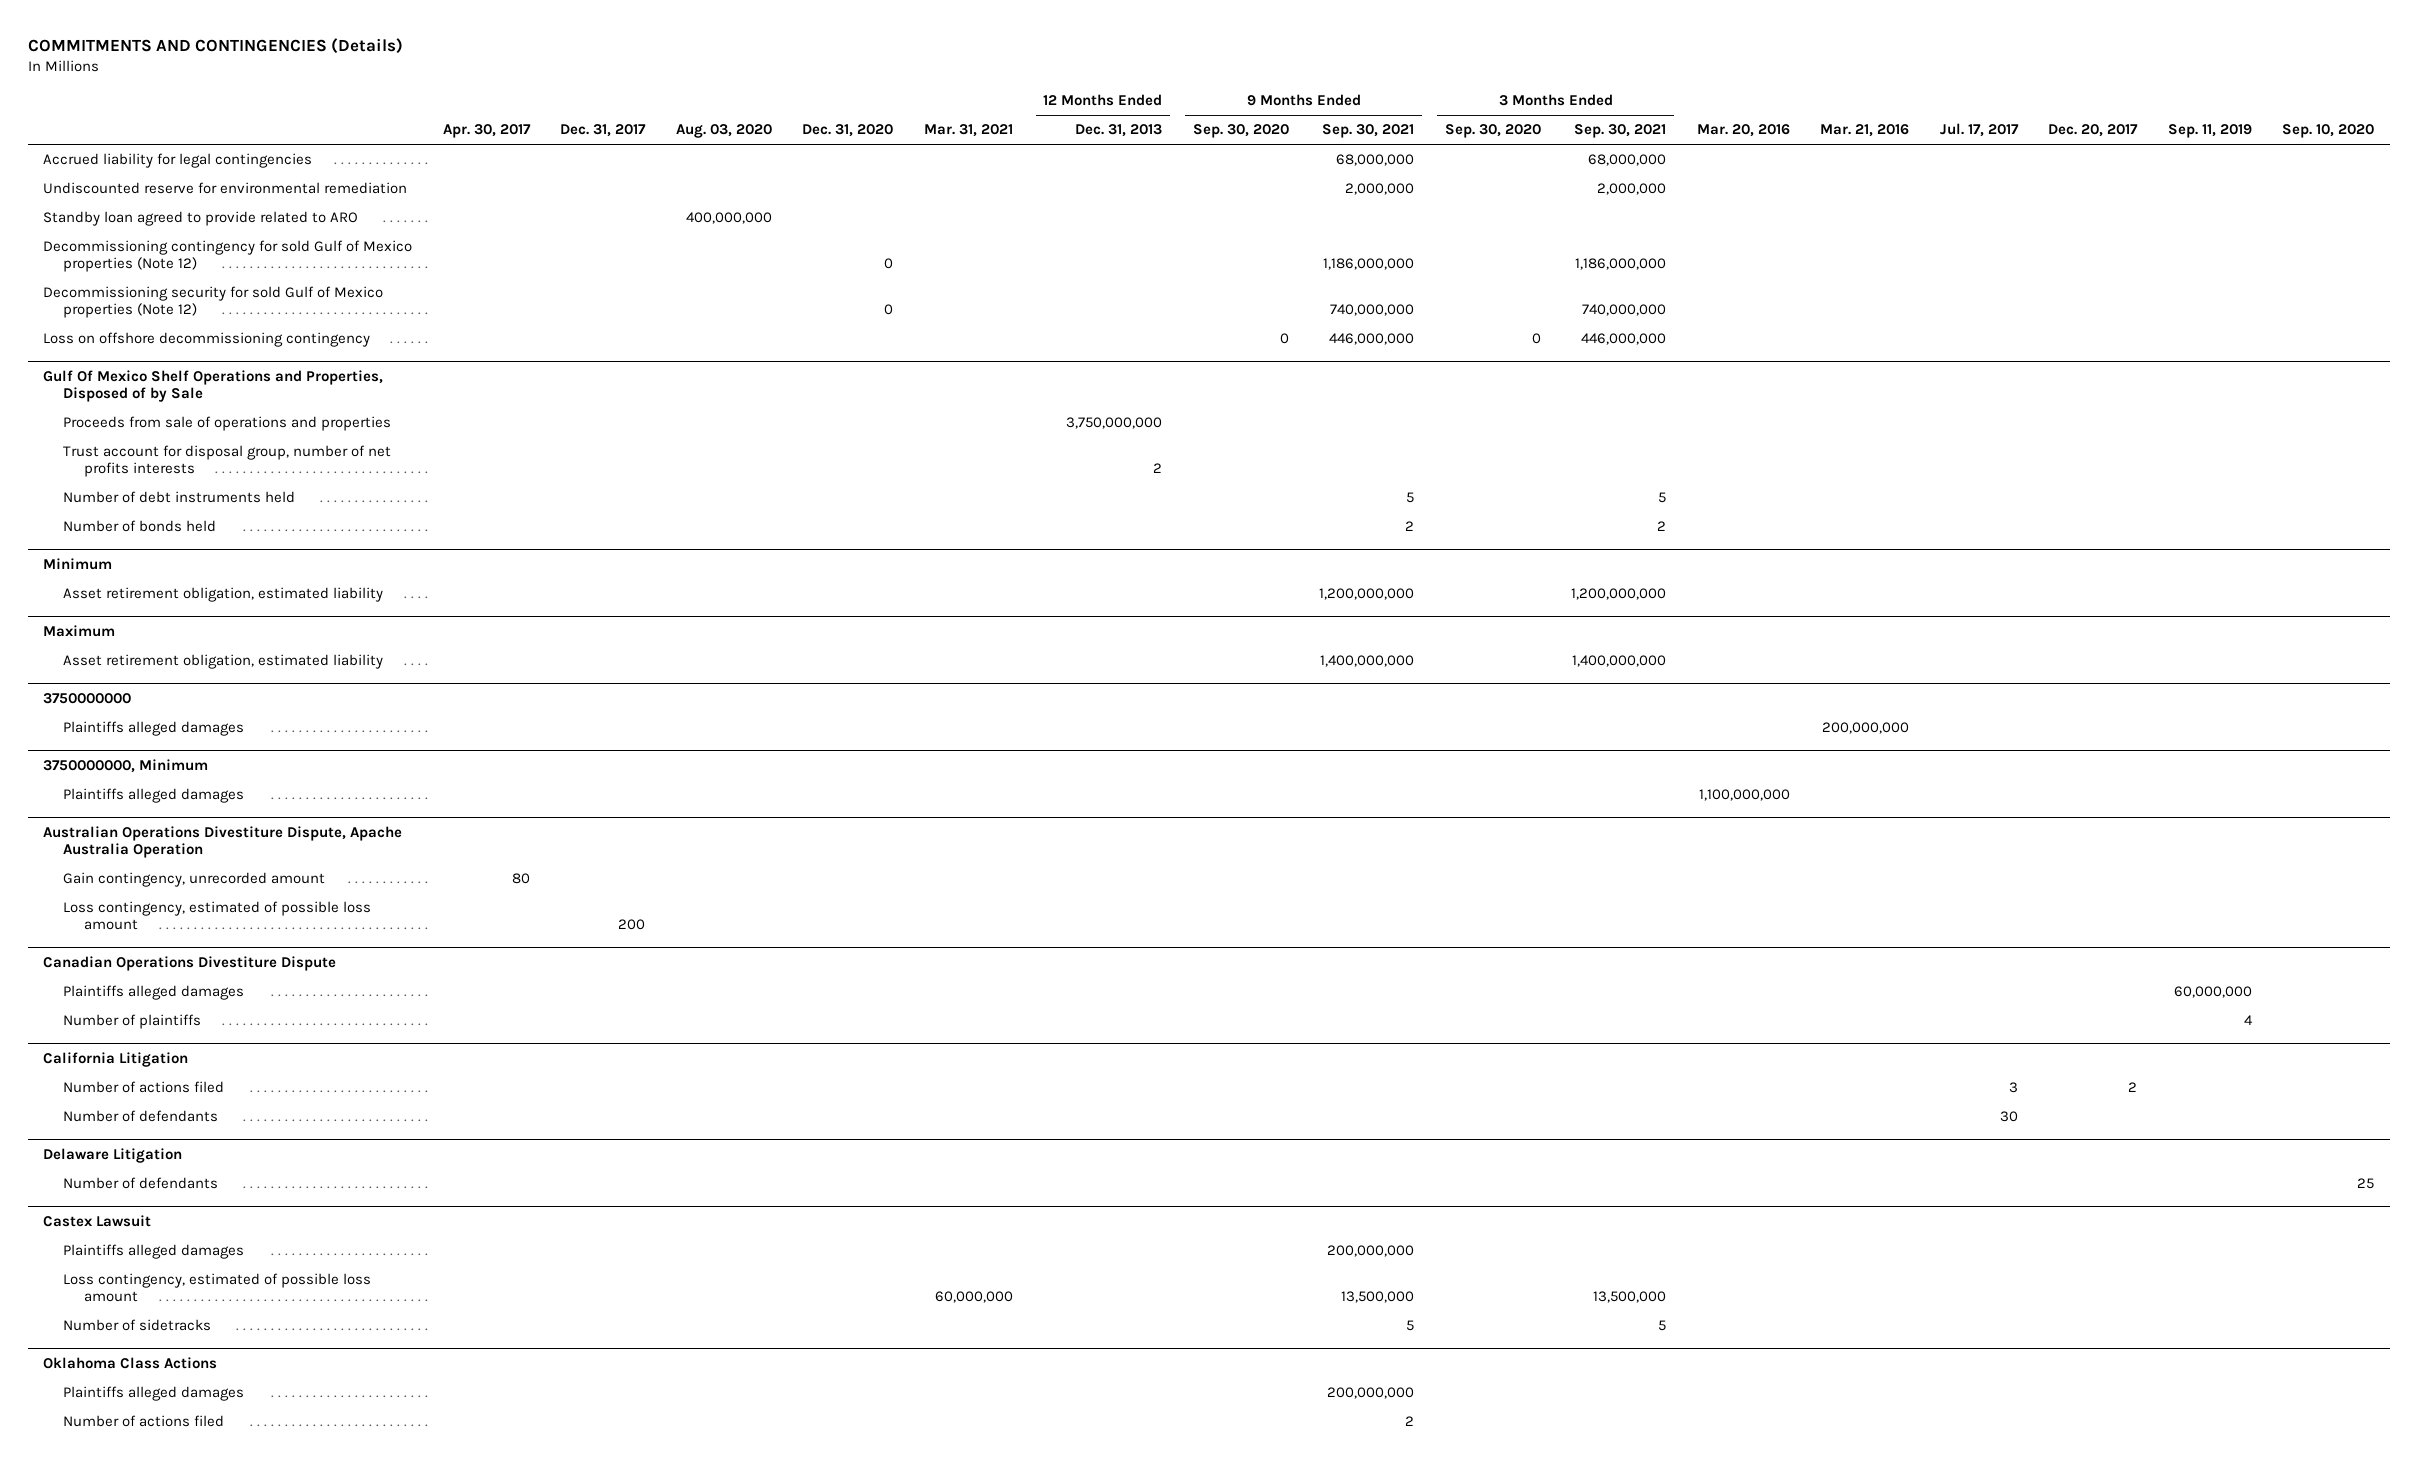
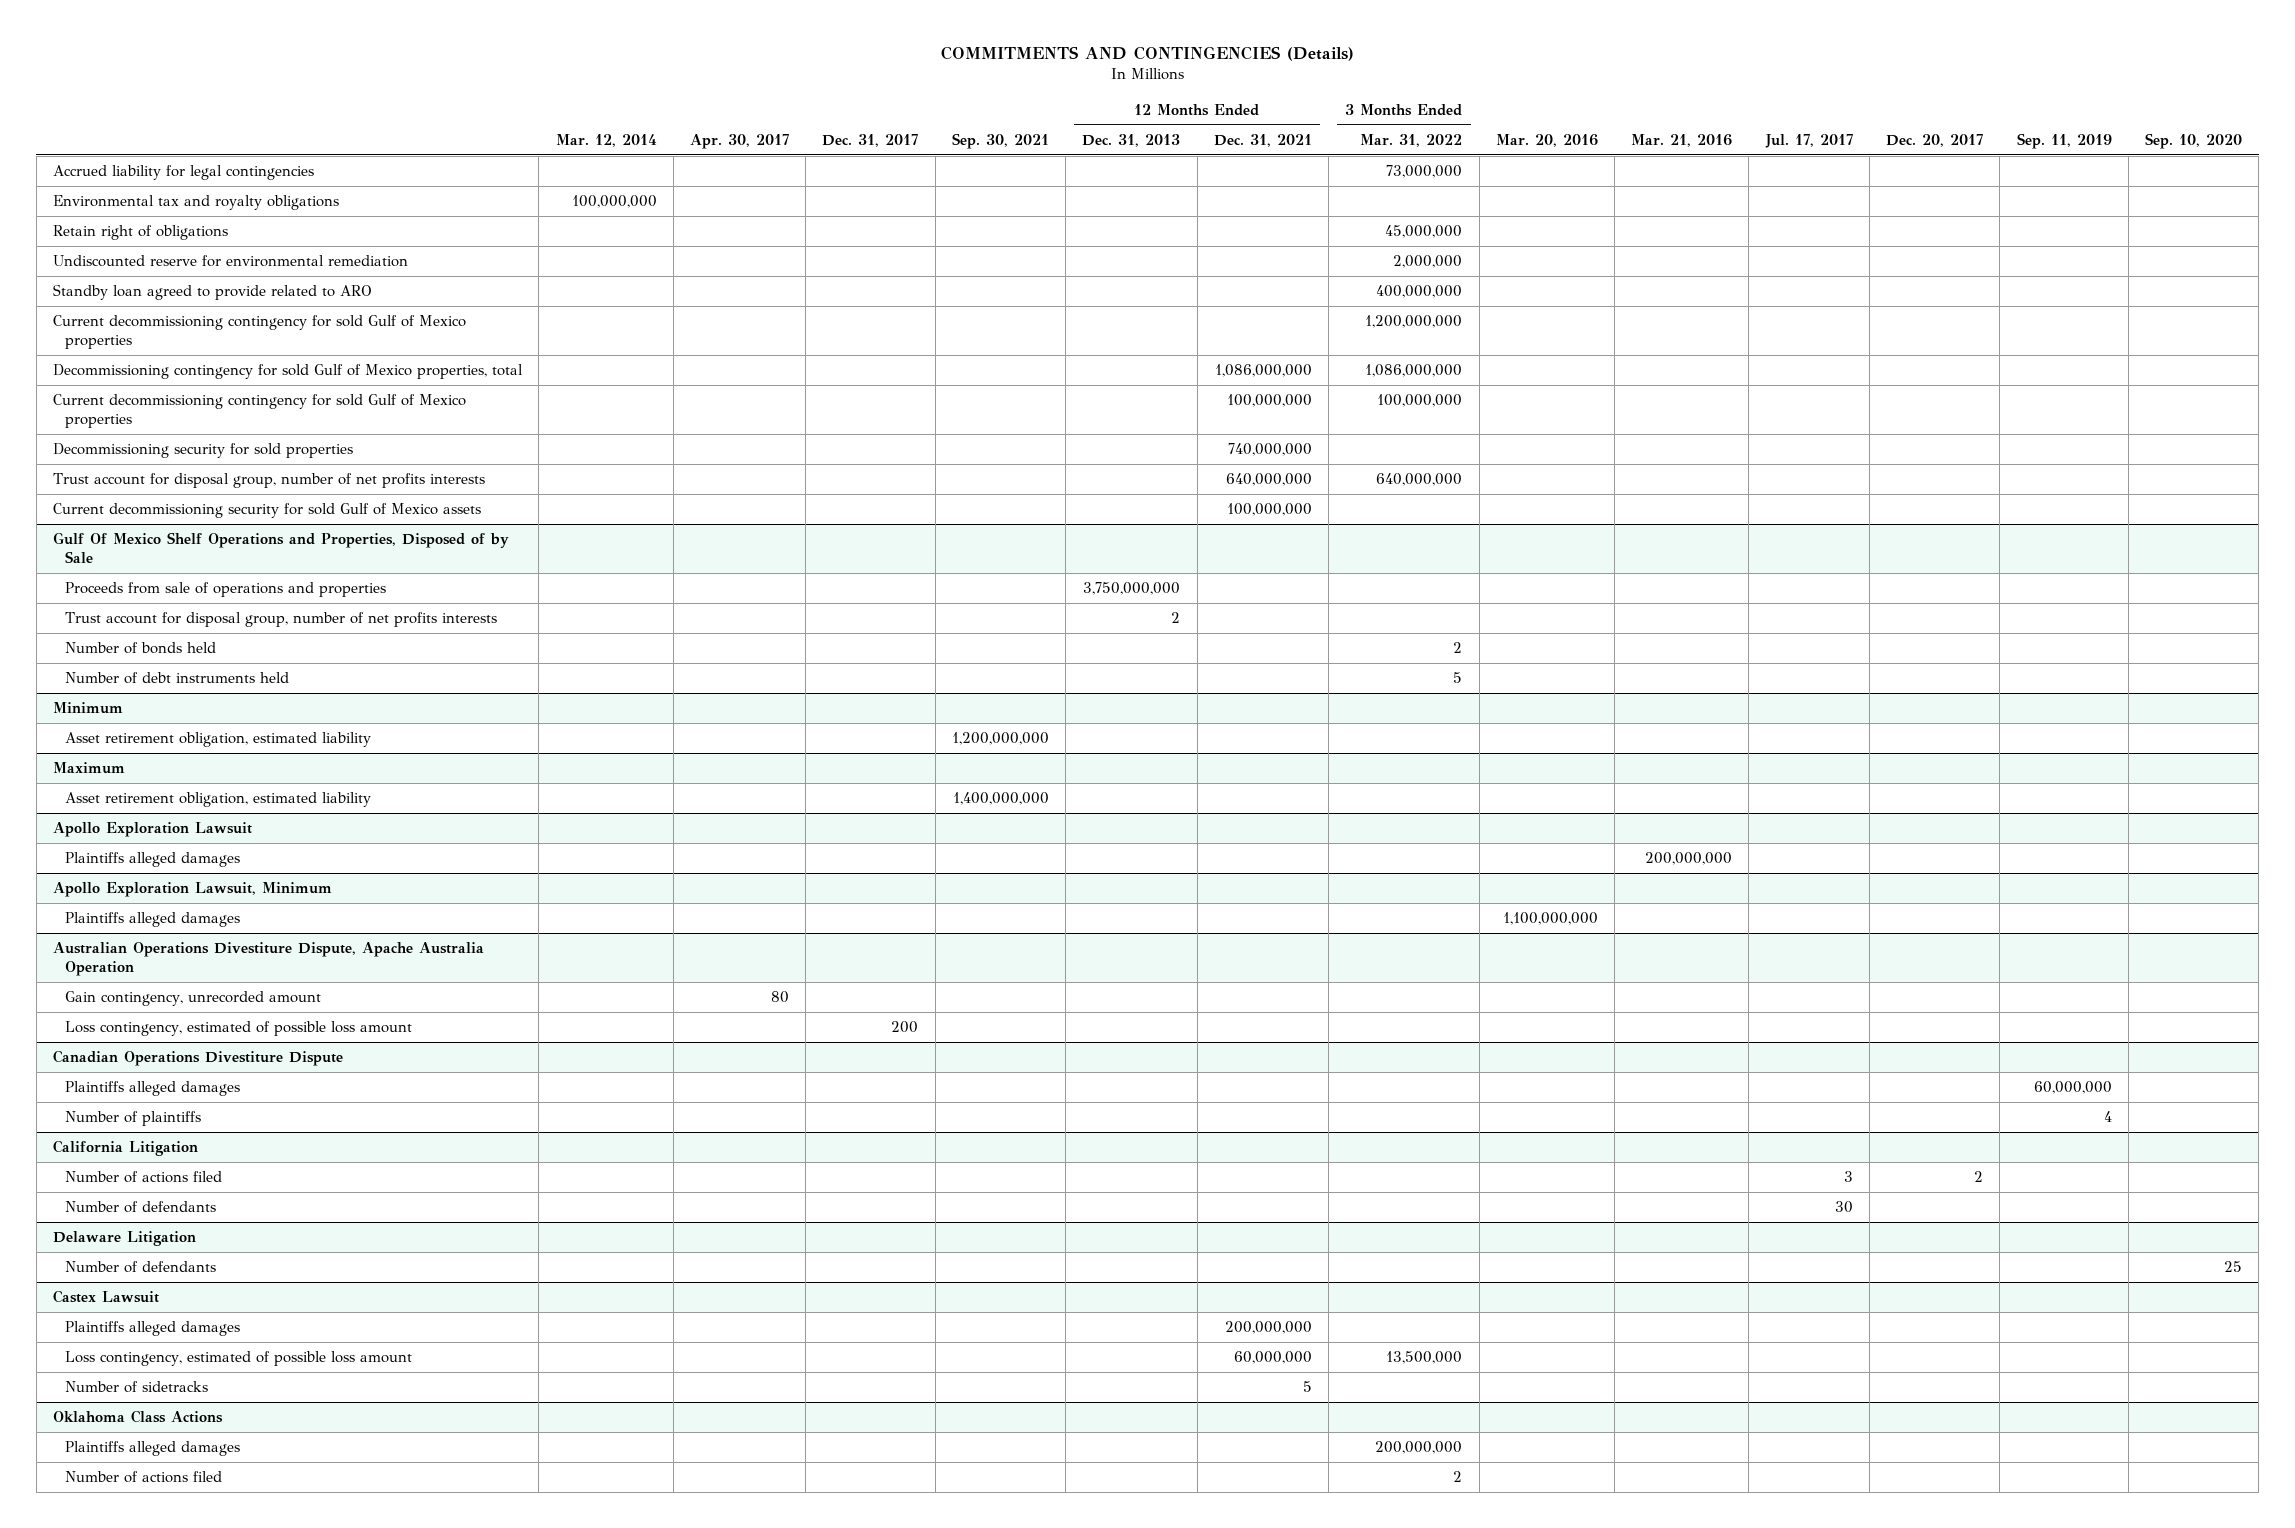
- | Apr. 30, 2017 | Dec. 31, 2017 | Aug. 03, 2020 | Dec. 31, 2020 | Mar. 31, 2021 | 12 Months Ended Dec. 31, 2013 | 9 Months Ended Sep. 30, 2020 | 9 Months Ended Sep. 30, 2021 | 3 Months Ended Sep. 30, 2020 | 3 Months Ended Sep. 30, 2021 | Mar. 20, 2016 | Mar. 21, 2016 | Jul. 17, 2017 | Dec. 20, 2017 | Sep. 11, 2019 | Sep. 10, 2020
+ | Mar. 12, 2014 | Apr. 30, 2017 | Dec. 31, 2017 | Sep. 30, 2021 | 12 Months Ended Dec. 31, 2013 | 12 Months Ended Dec. 31, 2021 | 3 Months Ended Mar. 31, 2022 | Mar. 20, 2016 | Mar. 21, 2016 | Jul. 17, 2017 | Dec. 20, 2017 | Sep. 11, 2019 | Sep. 10, 2020
+ Environmental tax and royalty obligations | 100,000,000 | | | | | | | | | | | |
+ Retain right of obligations | | | | | | | 45,000,000 | | | | | |
- Decommissioning contingency for sold Gulf of Mexico properties (Note 12) | | | | 0 | | | | 1,186,000,000 | | 1,186,000,000 | | | | | |
- Decommissioning security for sold Gulf of Mexico properties (Note 12) | | | | 0 | | | | 740,000,000 | | 740,000,000 | | | | | |
- Loss on offshore decommissioning contingency | | | | | | | 0 | 446,000,000 | 0 | 446,000,000 | | | | | |
+ Current decommissioning contingency for sold Gulf of Mexico properties | | | | | | | 1,200,000,000 | | | | | |
+ Decommissioning contingency for sold Gulf of Mexico properties, total | | | | | | 1,086,000,000 | 1,086,000,000 | | | | | |
+ Current decommissioning contingency for sold Gulf of Mexico properties | | | | | | 100,000,000 | 100,000,000 | | | | | |
+ Decommissioning security for sold properties | | | | | | 740,000,000 | | | | | | |
+ Trust account for disposal group, number of net profits interests | | | | | | 640,000,000 | 640,000,000 | | | | | |
+ Current decommissioning security for sold Gulf of Mexico assets | | | | | | 100,000,000 | | | | | | |
@ Gulf Of Mexico Shelf Operations and Properties, Disposed of by Sale
moved down: Number of debt instruments held | | | | | | | 5 | | | | | |
- 3750000000
+ Apollo Exploration Lawsuit
- 3750000000, Minimum
+ Apollo Exploration Lawsuit, Minimum

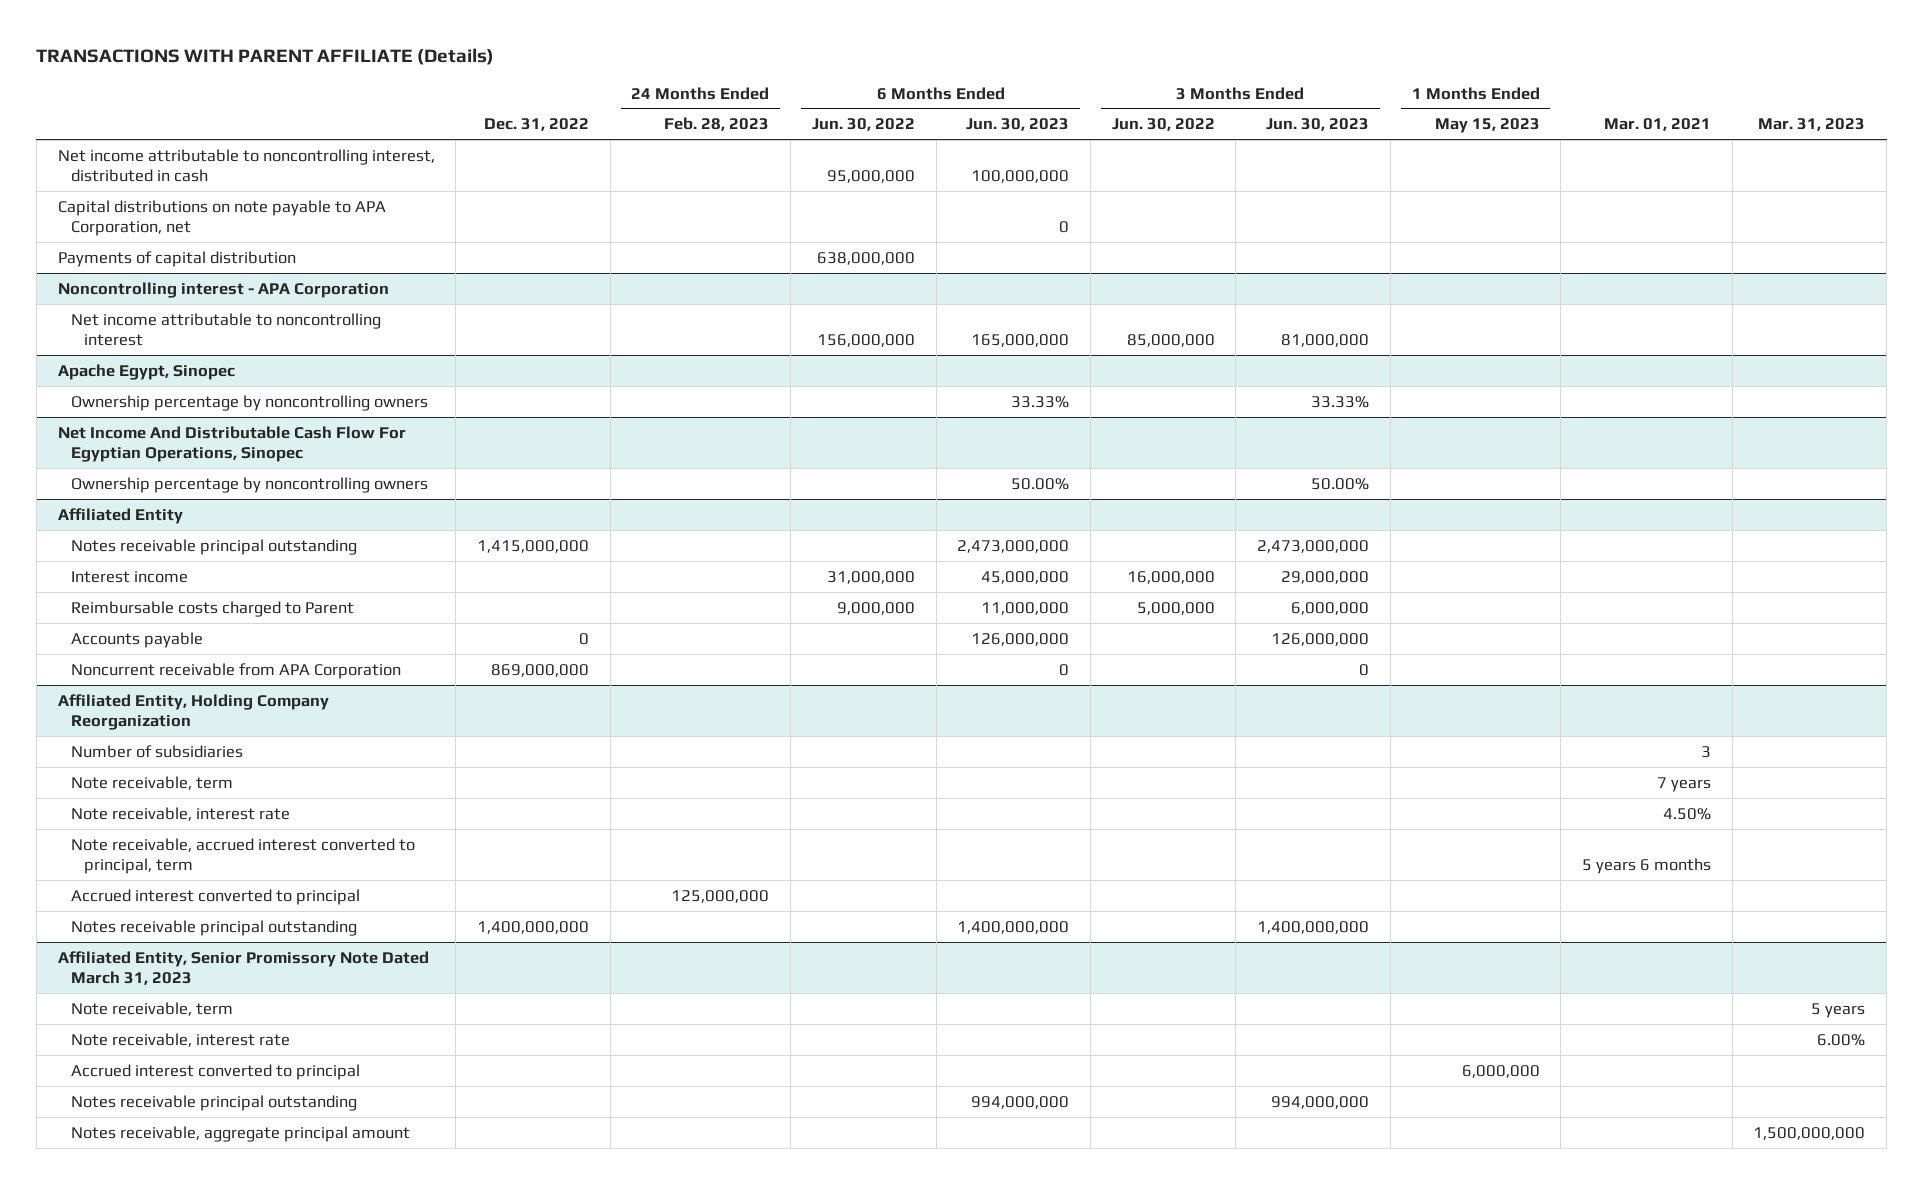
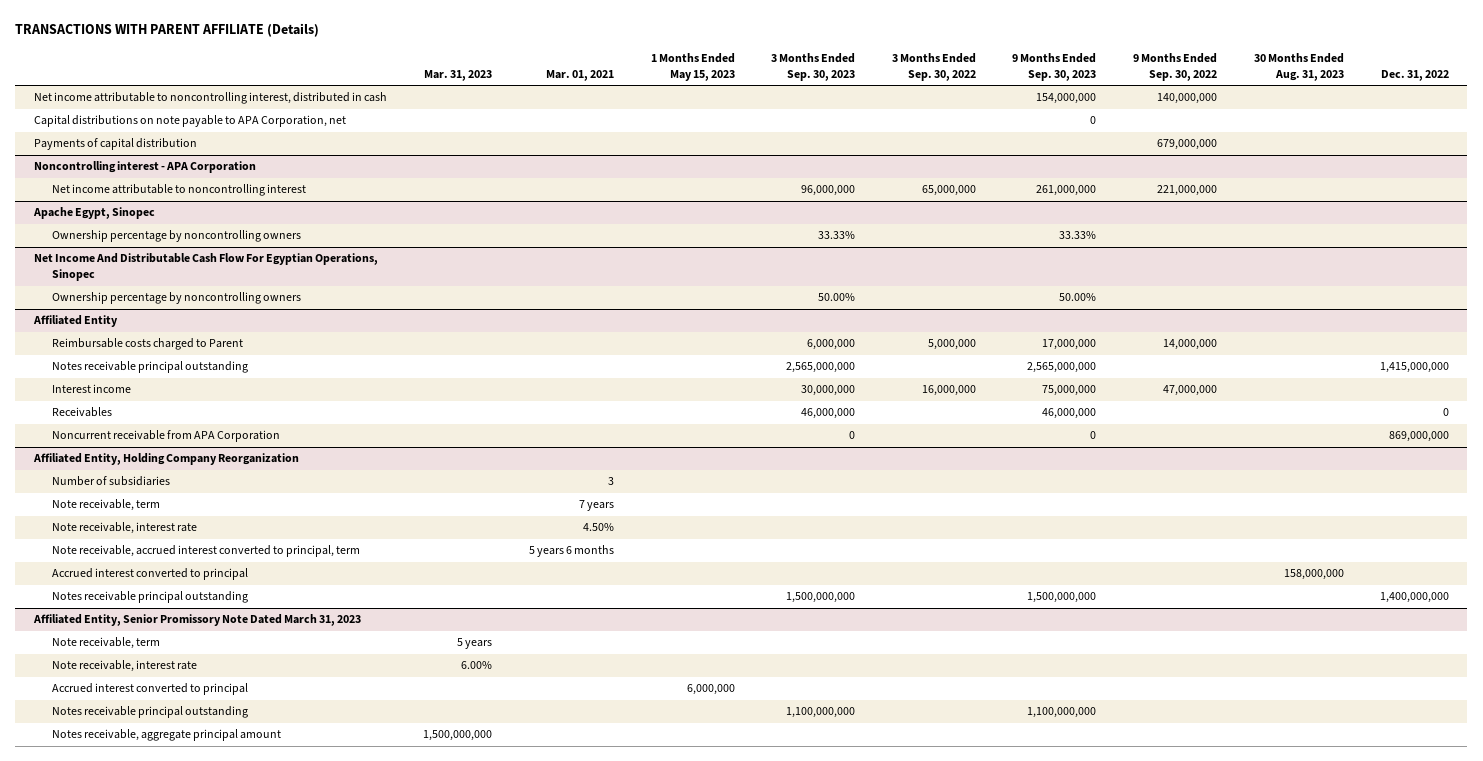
- | Dec. 31, 2022 | 24 Months Ended Feb. 28, 2023 | 6 Months Ended Jun. 30, 2022 | 6 Months Ended Jun. 30, 2023 | 3 Months Ended Jun. 30, 2022 | 3 Months Ended Jun. 30, 2023 | 1 Months Ended May 15, 2023 | Mar. 01, 2021 | Mar. 31, 2023
+ | Mar. 31, 2023 | Mar. 01, 2021 | 1 Months Ended May 15, 2023 | 3 Months Ended Sep. 30, 2023 | 3 Months Ended Sep. 30, 2022 | 9 Months Ended Sep. 30, 2023 | 9 Months Ended Sep. 30, 2022 | 30 Months Ended Aug. 31, 2023 | Dec. 31, 2022
@ Affiliated Entity
moved up: Reimbursable costs charged to Parent | | | | 6,000,000 | 5,000,000 | 17,000,000 | 14,000,000 | |
- Accounts payable | 0 | | | 126,000,000 | | 126,000,000 | | |
+ Receivables | | | | 46,000,000 | | 46,000,000 | | | 0

